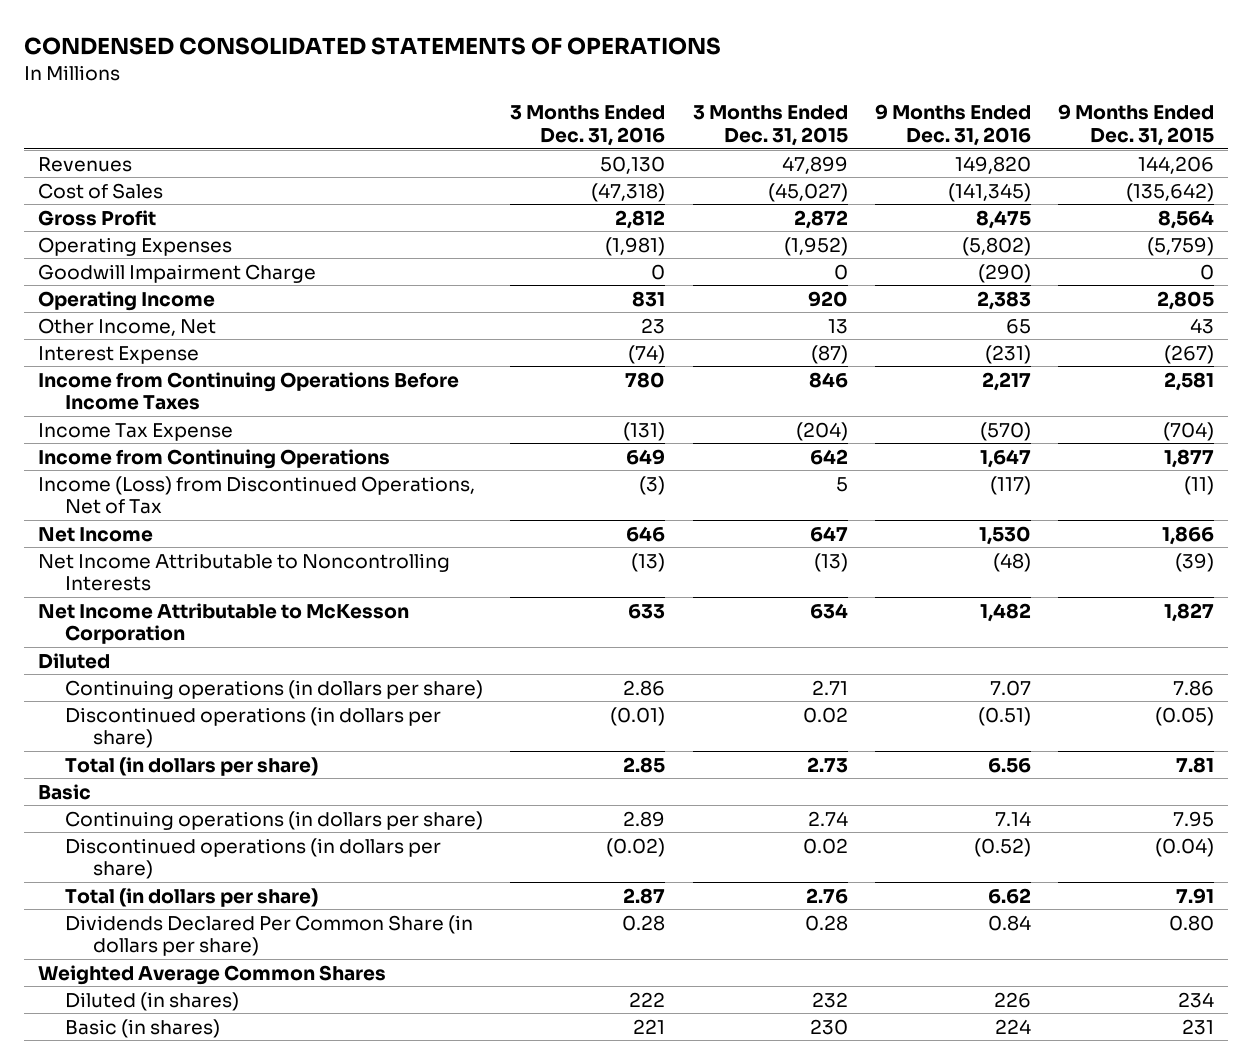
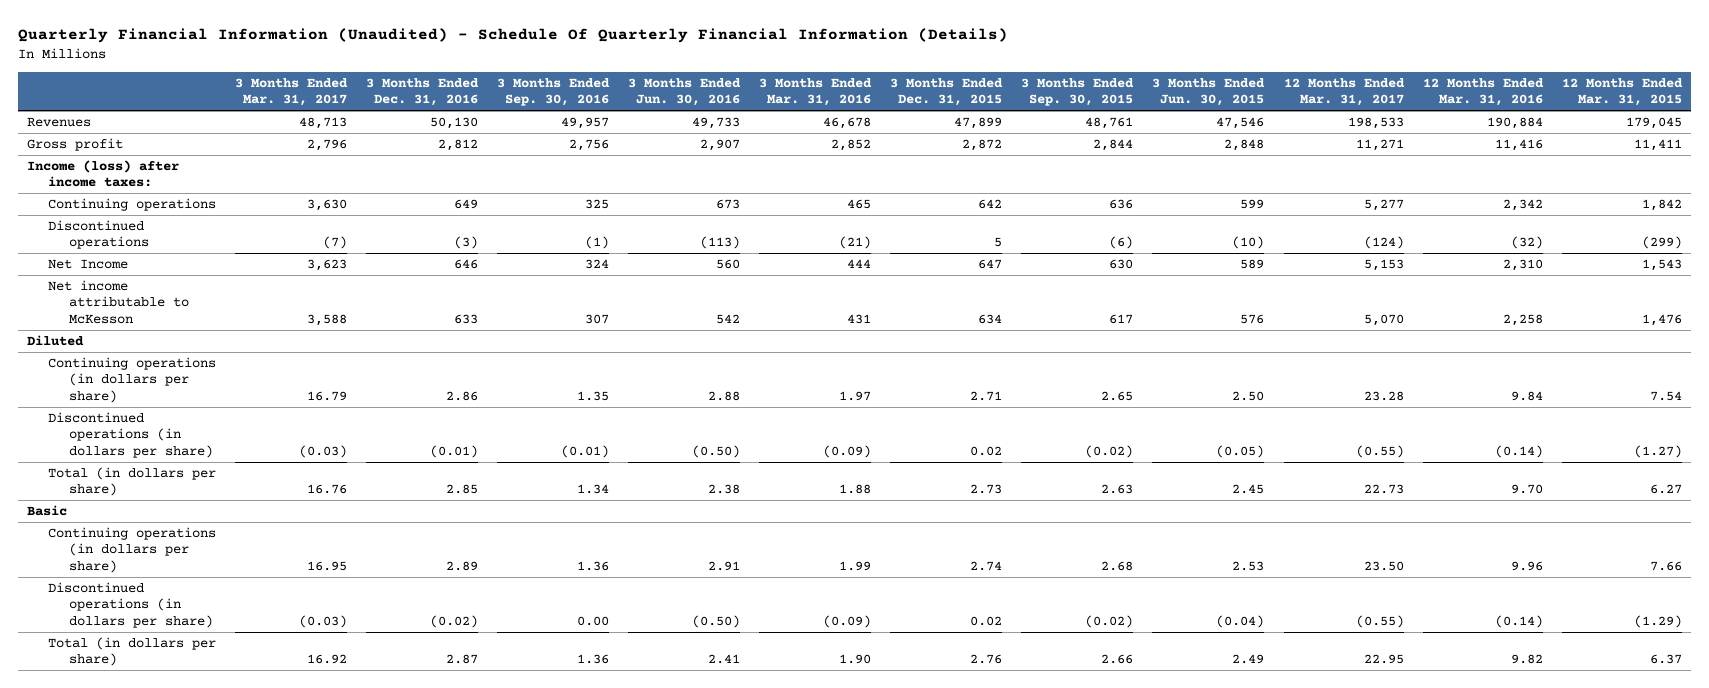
- CONDENSED CONSOLIDATED STATEMENTS OF OPERATIONS
+ Quarterly Financial Information (Unaudited) - Schedule Of Quarterly Financial Information (Details)
- | 3 Months Ended Dec. 31, 2016 | 3 Months Ended Dec. 31, 2015 | 9 Months Ended Dec. 31, 2016 | 9 Months Ended Dec. 31, 2015
+ | 3 Months Ended Mar. 31, 2017 | 3 Months Ended Dec. 31, 2016 | 3 Months Ended Sep. 30, 2016 | 3 Months Ended Jun. 30, 2016 | 3 Months Ended Mar. 31, 2016 | 3 Months Ended Dec. 31, 2015 | 3 Months Ended Sep. 30, 2015 | 3 Months Ended Jun. 30, 2015 | 12 Months Ended Mar. 31, 2017 | 12 Months Ended Mar. 31, 2016 | 12 Months Ended Mar. 31, 2015
- Cost of Sales | (47,318) | (45,027) | (141,345) | (135,642)
- Gross Profit | 2,812 | 2,872 | 8,475 | 8,564
- Operating Expenses | (1,981) | (1,952) | (5,802) | (5,759)
- Goodwill Impairment Charge | 0 | 0 | (290) | 0
- Operating Income | 831 | 920 | 2,383 | 2,805
- Other Income, Net | 23 | 13 | 65 | 43
- Interest Expense | (74) | (87) | (231) | (267)
- Income from Continuing Operations Before Income Taxes | 780 | 846 | 2,217 | 2,581
- Income Tax Expense | (131) | (204) | (570) | (704)
- Income from Continuing Operations | 649 | 642 | 1,647 | 1,877
- Income (Loss) from Discontinued Operations, Net of Tax | (3) | 5 | (117) | (11)
+ Gross profit | 2,796 | 2,812 | 2,756 | 2,907 | 2,852 | 2,872 | 2,844 | 2,848 | 11,271 | 11,416 | 11,411
+ Income (loss) after income taxes:
+ Continuing operations | 3,630 | 649 | 325 | 673 | 465 | 642 | 636 | 599 | 5,277 | 2,342 | 1,842
+ Discontinued operations | (7) | (3) | (1) | (113) | (21) | 5 | (6) | (10) | (124) | (32) | (299)
- Net Income Attributable to Noncontrolling Interests | (13) | (13) | (48) | (39)
- Net Income Attributable to McKesson Corporation | 633 | 634 | 1,482 | 1,827
+ Net income attributable to McKesson | 3,588 | 633 | 307 | 542 | 431 | 634 | 617 | 576 | 5,070 | 2,258 | 1,476
- Dividends Declared Per Common Share (in dollars per share) | 0.28 | 0.28 | 0.84 | 0.80
- Weighted Average Common Shares
- Diluted (in shares) | 222 | 232 | 226 | 234
- Basic (in shares) | 221 | 230 | 224 | 231

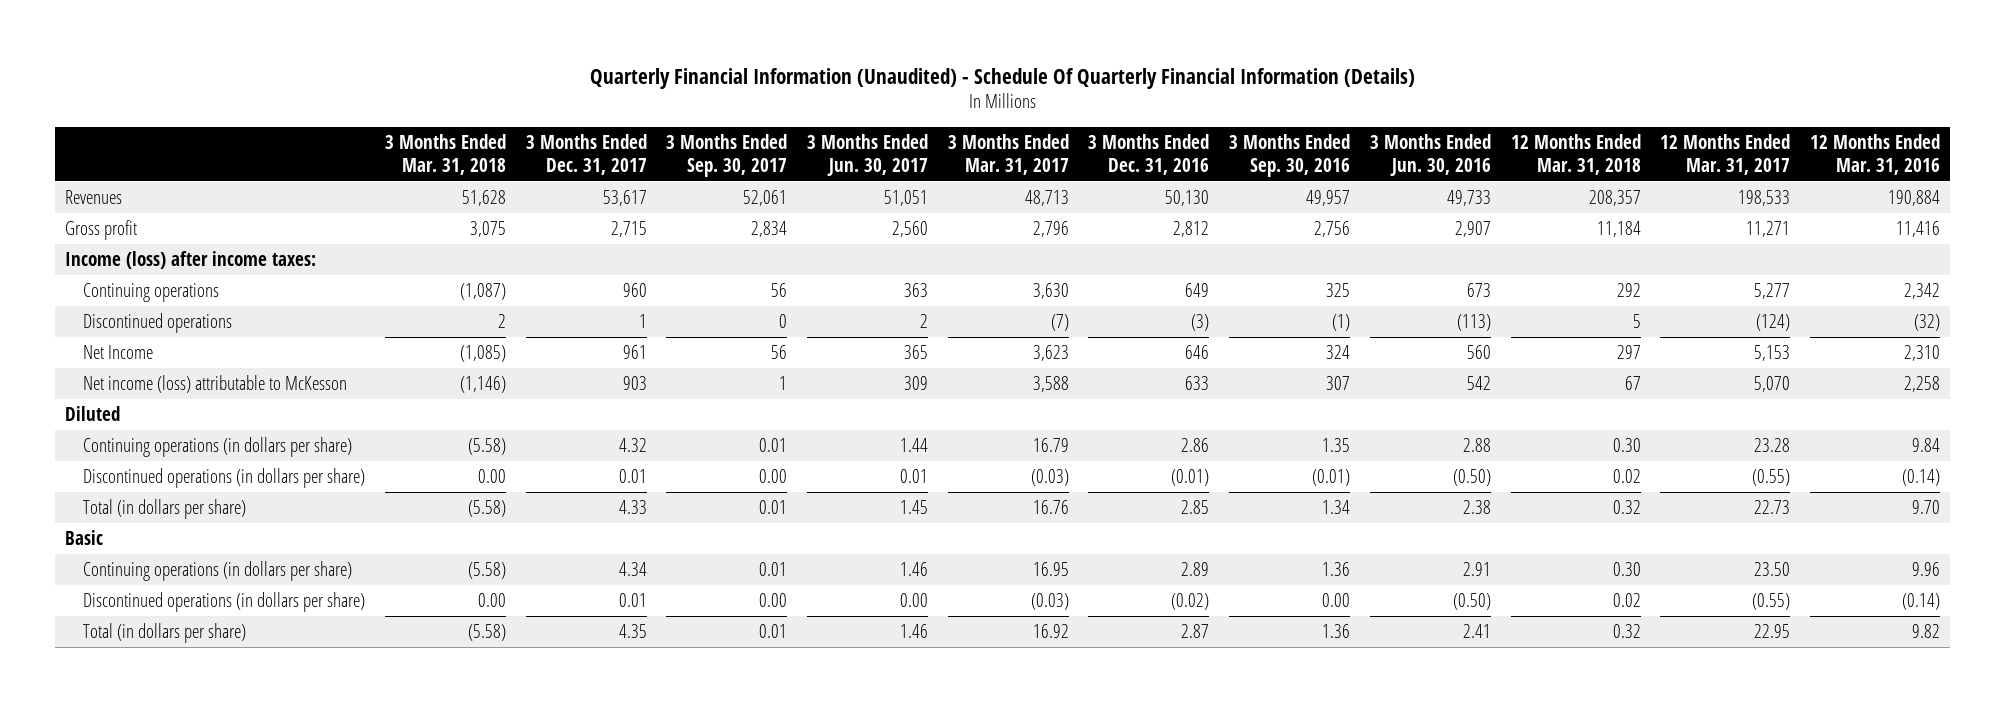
- | 3 Months Ended Mar. 31, 2017 | 3 Months Ended Dec. 31, 2016 | 3 Months Ended Sep. 30, 2016 | 3 Months Ended Jun. 30, 2016 | 3 Months Ended Mar. 31, 2016 | 3 Months Ended Dec. 31, 2015 | 3 Months Ended Sep. 30, 2015 | 3 Months Ended Jun. 30, 2015 | 12 Months Ended Mar. 31, 2017 | 12 Months Ended Mar. 31, 2016 | 12 Months Ended Mar. 31, 2015
+ | 3 Months Ended Mar. 31, 2018 | 3 Months Ended Dec. 31, 2017 | 3 Months Ended Sep. 30, 2017 | 3 Months Ended Jun. 30, 2017 | 3 Months Ended Mar. 31, 2017 | 3 Months Ended Dec. 31, 2016 | 3 Months Ended Sep. 30, 2016 | 3 Months Ended Jun. 30, 2016 | 12 Months Ended Mar. 31, 2018 | 12 Months Ended Mar. 31, 2017 | 12 Months Ended Mar. 31, 2016
- Net income attributable to McKesson | 3,588 | 633 | 307 | 542 | 431 | 634 | 617 | 576 | 5,070 | 2,258 | 1,476
+ Net income (loss) attributable to McKesson | (1,146) | 903 | 1 | 309 | 3,588 | 633 | 307 | 542 | 67 | 5,070 | 2,258

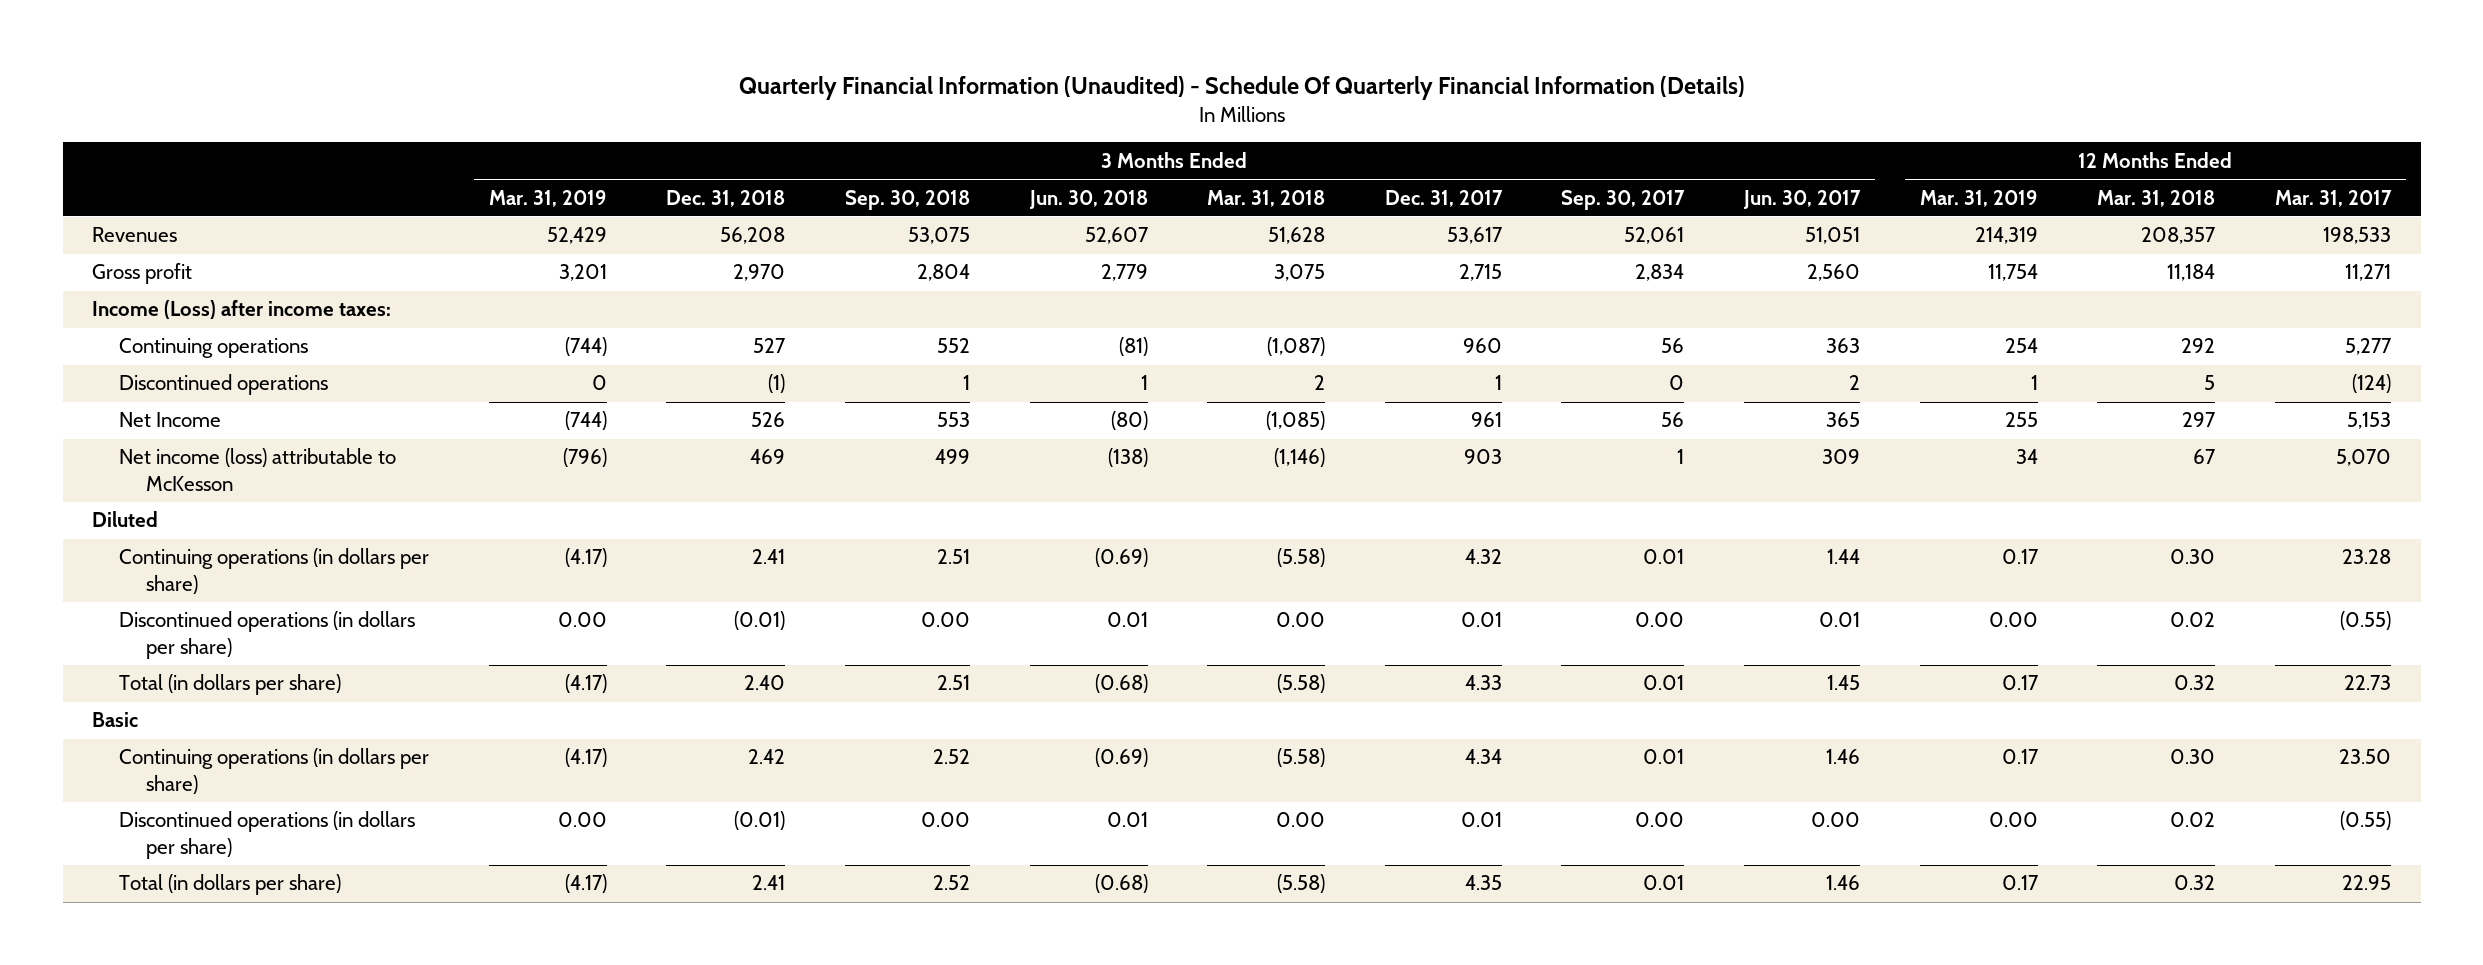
- | 3 Months Ended Mar. 31, 2018 | 3 Months Ended Dec. 31, 2017 | 3 Months Ended Sep. 30, 2017 | 3 Months Ended Jun. 30, 2017 | 3 Months Ended Mar. 31, 2017 | 3 Months Ended Dec. 31, 2016 | 3 Months Ended Sep. 30, 2016 | 3 Months Ended Jun. 30, 2016 | 12 Months Ended Mar. 31, 2018 | 12 Months Ended Mar. 31, 2017 | 12 Months Ended Mar. 31, 2016
+ | 3 Months Ended Mar. 31, 2019 | 3 Months Ended Dec. 31, 2018 | 3 Months Ended Sep. 30, 2018 | 3 Months Ended Jun. 30, 2018 | 3 Months Ended Mar. 31, 2018 | 3 Months Ended Dec. 31, 2017 | 3 Months Ended Sep. 30, 2017 | 3 Months Ended Jun. 30, 2017 | 12 Months Ended Mar. 31, 2019 | 12 Months Ended Mar. 31, 2018 | 12 Months Ended Mar. 31, 2017
- Income (loss) after income taxes:
+ Income (Loss) after income taxes:

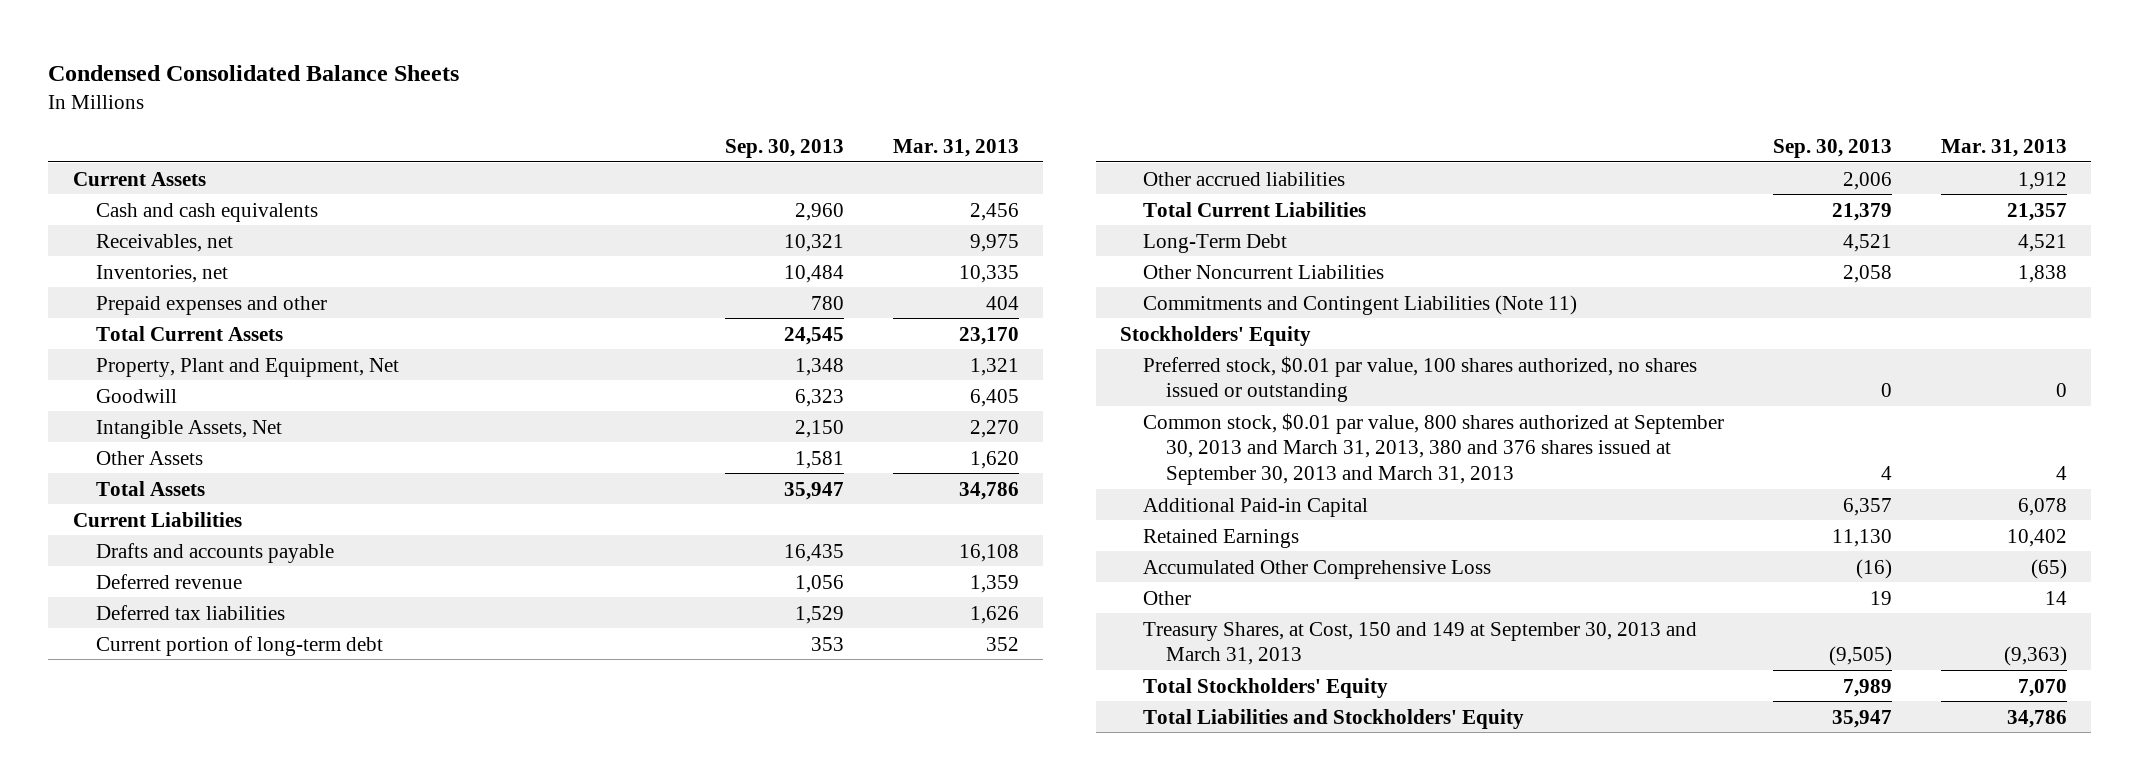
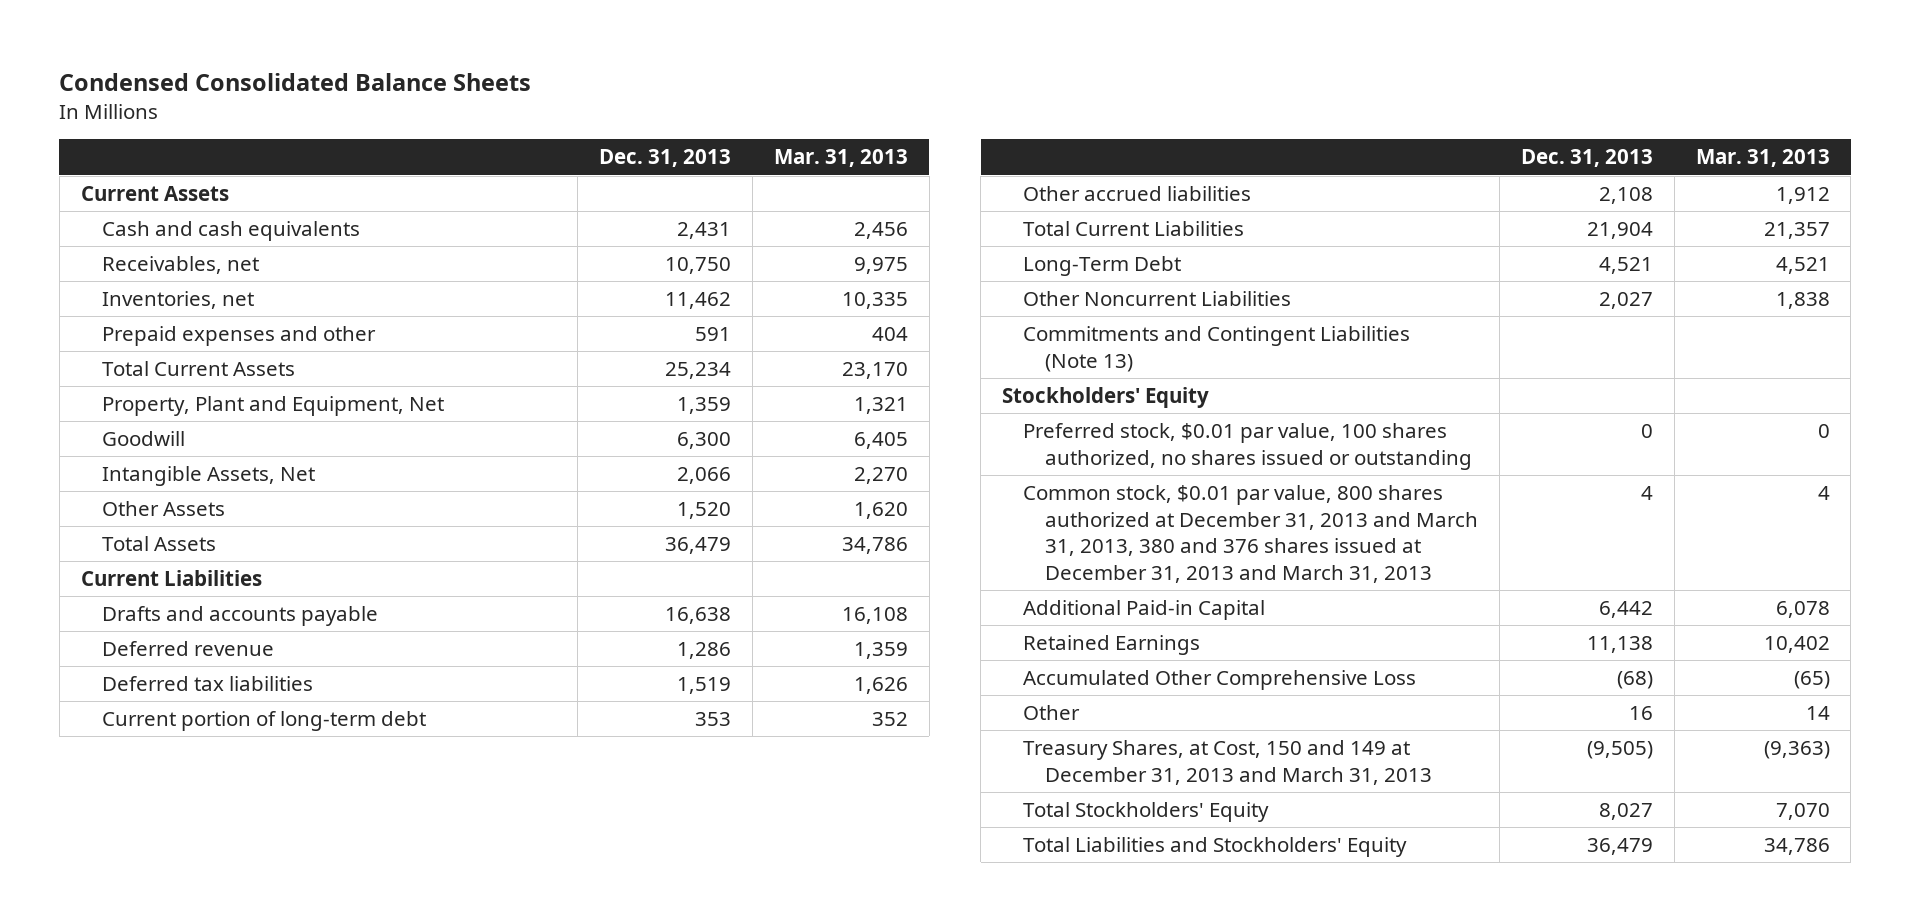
- | Sep. 30, 2013 | Mar. 31, 2013
+ | Dec. 31, 2013 | Mar. 31, 2013
- Commitments and Contingent Liabilities (Note 11)
+ Commitments and Contingent Liabilities (Note 13)
- Common stock, $0.01 par value, 800 shares authorized at September 30, 2013 and March 31, 2013, 380 and 376 shares issued at September 30, 2013 and March 31, 2013 | 4 | 4
+ Common stock, $0.01 par value, 800 shares authorized at December 31, 2013 and March 31, 2013, 380 and 376 shares issued at December 31, 2013 and March 31, 2013 | 4 | 4
- Treasury Shares, at Cost, 150 and 149 at September 30, 2013 and March 31, 2013 | (9,505) | (9,363)
+ Treasury Shares, at Cost, 150 and 149 at December 31, 2013 and March 31, 2013 | (9,505) | (9,363)

